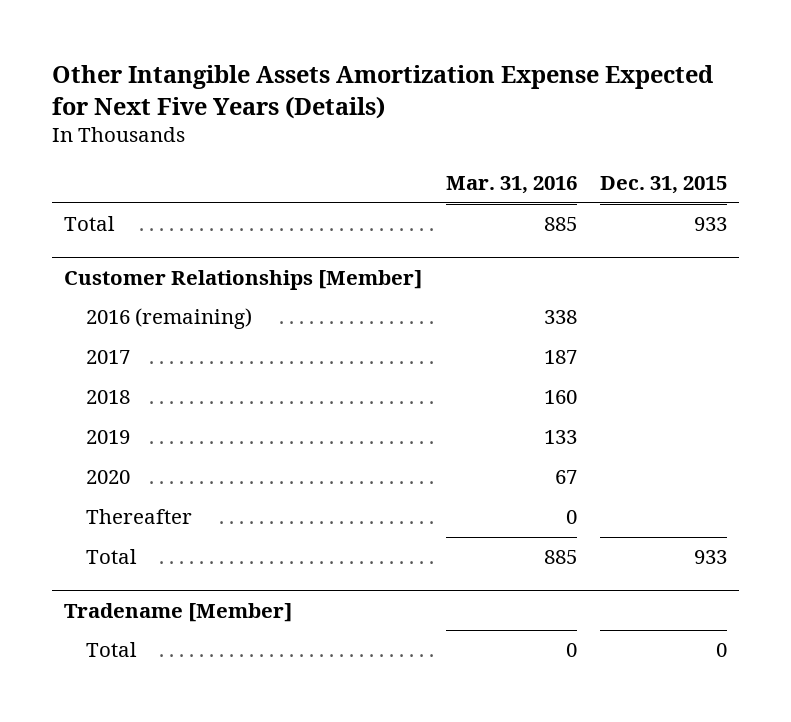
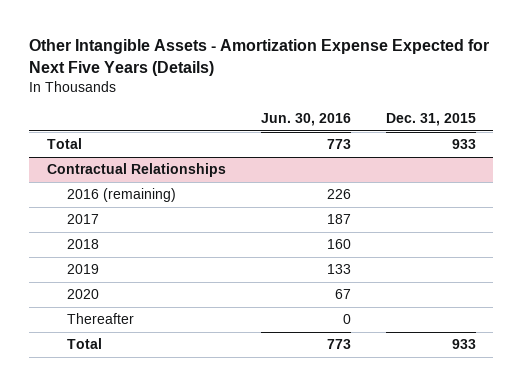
- Other Intangible Assets Amortization Expense Expected for Next Five Years (Details)
+ Other Intangible Assets - Amortization Expense Expected for Next Five Years (Details)
- | Mar. 31, 2016 | Dec. 31, 2015
+ | Jun. 30, 2016 | Dec. 31, 2015
- Customer Relationships [Member]
+ Contractual Relationships
- Tradename [Member]
- Total | 0 | 0

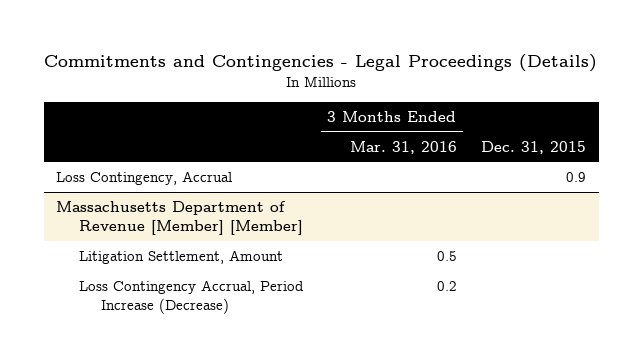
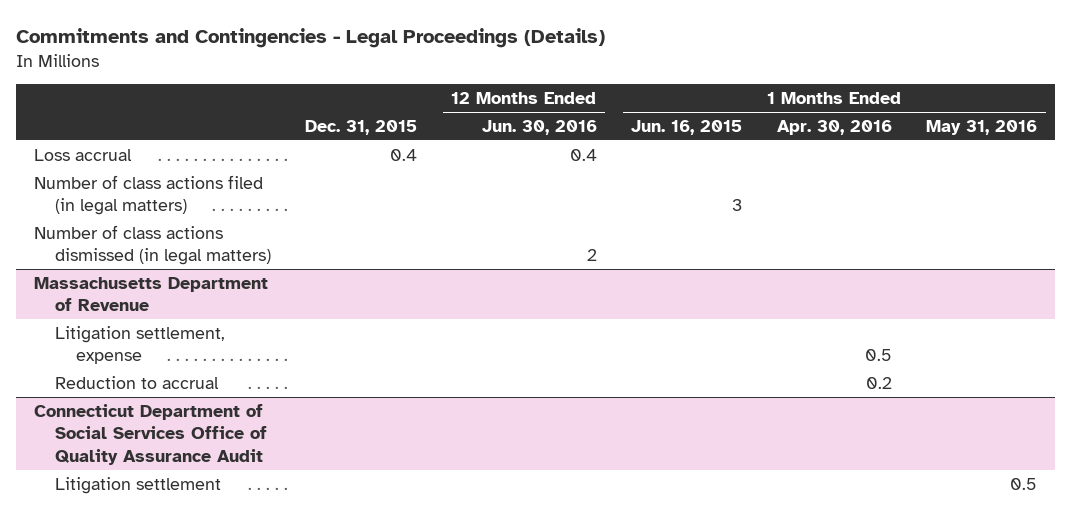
- | 3 Months Ended Mar. 31, 2016 | Dec. 31, 2015
+ | Dec. 31, 2015 | 12 Months Ended Jun. 30, 2016 | 1 Months Ended Jun. 16, 2015 | 1 Months Ended Apr. 30, 2016 | 1 Months Ended May 31, 2016
- Loss Contingency, Accrual | | 0.9
- Massachusetts Department of Revenue [Member] [Member]
- Litigation Settlement, Amount | 0.5 |
- Loss Contingency Accrual, Period Increase (Decrease) | 0.2 |
+ Loss accrual | 0.4 | 0.4 | | |
+ Number of class actions filed (in legal matters) | | | 3 | |
+ Number of class actions dismissed (in legal matters) | | 2 | | |
+ Massachusetts Department of Revenue
+ Litigation settlement, expense | | | | 0.5 |
+ Reduction to accrual | | | | 0.2 |
+ Connecticut Department of Social Services Office of Quality Assurance Audit
+ Litigation settlement | | | | | 0.5

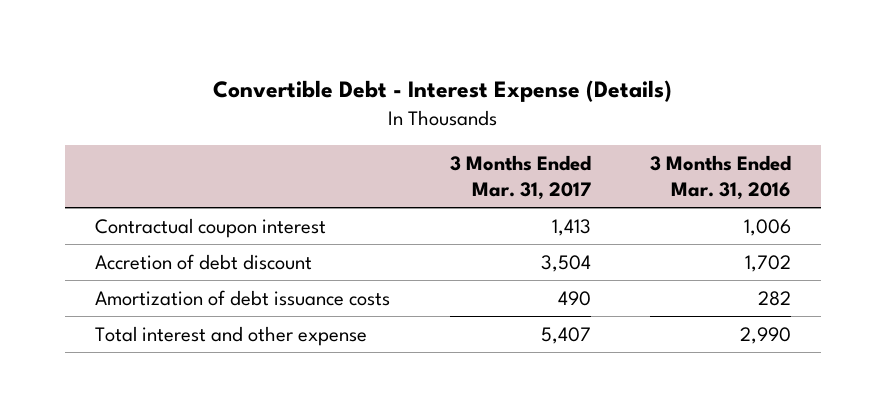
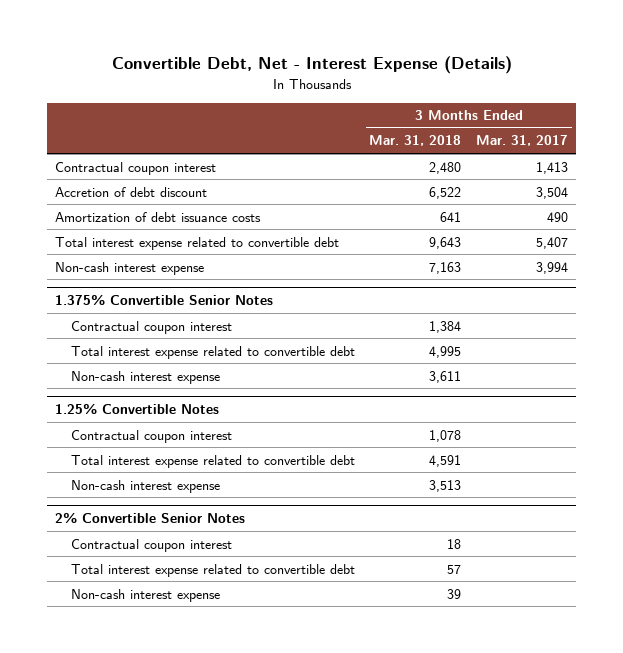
- Convertible Debt - Interest Expense (Details)
+ Convertible Debt, Net - Interest Expense (Details)
- | 3 Months Ended Mar. 31, 2017 | 3 Months Ended Mar. 31, 2016
+ | 3 Months Ended Mar. 31, 2018 | 3 Months Ended Mar. 31, 2017
- Total interest and other expense | 5,407 | 2,990
+ Total interest expense related to convertible debt | 9,643 | 5,407
+ Non-cash interest expense | 7,163 | 3,994
+ 1.375% Convertible Senior Notes
+ Contractual coupon interest | 1,384 |
+ Total interest expense related to convertible debt | 4,995 |
+ Non-cash interest expense | 3,611 |
+ 1.25% Convertible Notes
+ Contractual coupon interest | 1,078 |
+ Total interest expense related to convertible debt | 4,591 |
+ Non-cash interest expense | 3,513 |
+ 2% Convertible Senior Notes
+ Contractual coupon interest | 18 |
+ Total interest expense related to convertible debt | 57 |
+ Non-cash interest expense | 39 |

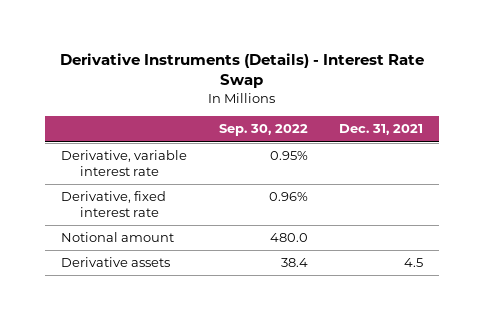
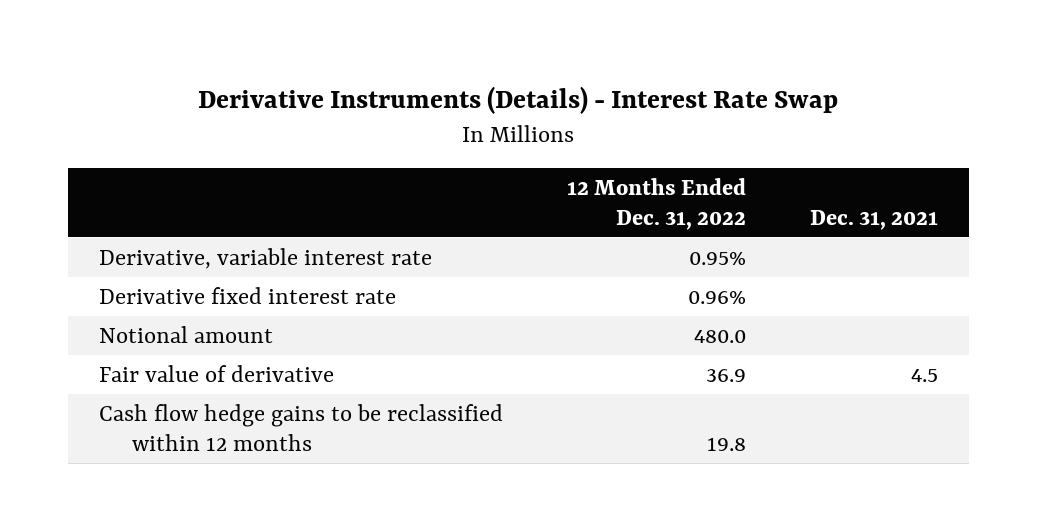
- | Sep. 30, 2022 | Dec. 31, 2021
+ | 12 Months Ended Dec. 31, 2022 | Dec. 31, 2021
- Derivative, fixed interest rate | 0.96% |
+ Derivative fixed interest rate | 0.96% |
- Derivative assets | 38.4 | 4.5
+ Fair value of derivative | 36.9 | 4.5
+ Cash flow hedge gains to be reclassified within 12 months | 19.8 |

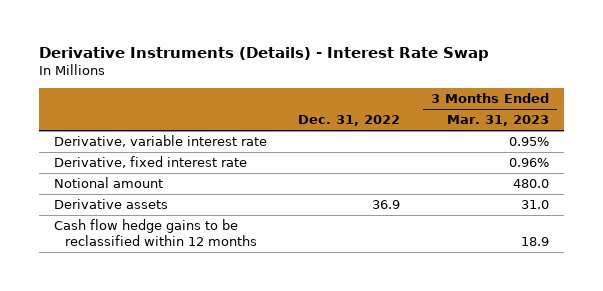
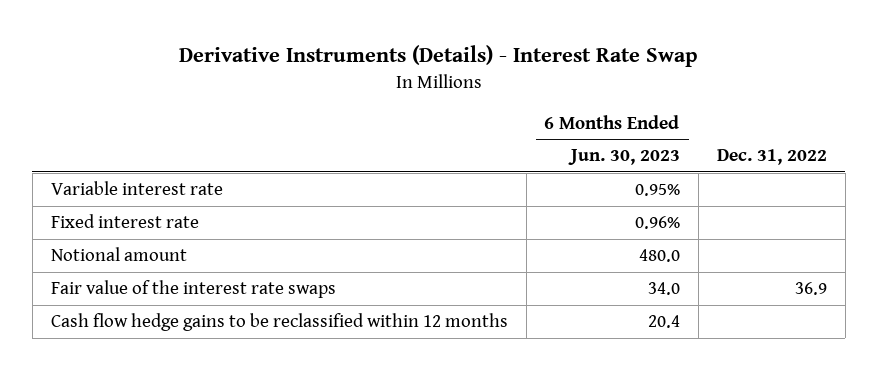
- | Dec. 31, 2022 | 3 Months Ended Mar. 31, 2023
+ | 6 Months Ended Jun. 30, 2023 | Dec. 31, 2022
- Derivative, variable interest rate | | 0.95%
- Derivative, fixed interest rate | | 0.96%
+ Variable interest rate | 0.95% |
+ Fixed interest rate | 0.96% |
- Derivative assets | 36.9 | 31.0
+ Fair value of the interest rate swaps | 34.0 | 36.9

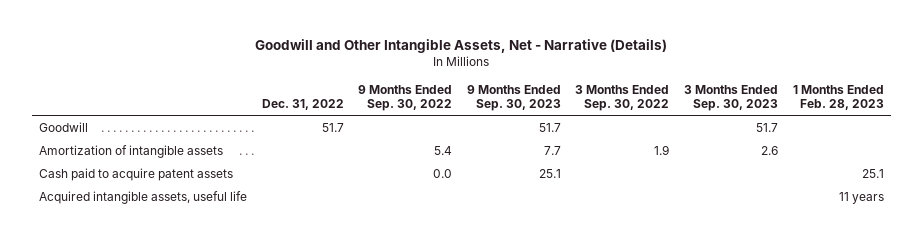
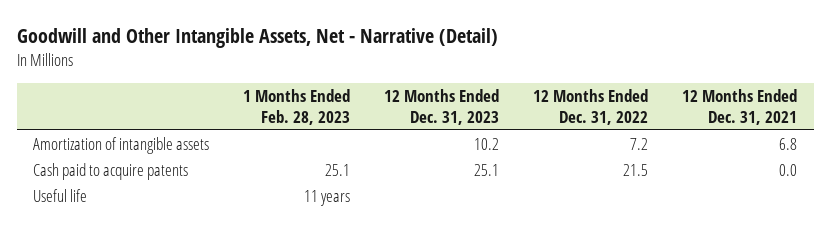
- Goodwill and Other Intangible Assets, Net - Narrative (Details)
+ Goodwill and Other Intangible Assets, Net - Narrative (Detail)
- | Dec. 31, 2022 | 9 Months Ended Sep. 30, 2022 | 9 Months Ended Sep. 30, 2023 | 3 Months Ended Sep. 30, 2022 | 3 Months Ended Sep. 30, 2023 | 1 Months Ended Feb. 28, 2023
+ | 1 Months Ended Feb. 28, 2023 | 12 Months Ended Dec. 31, 2023 | 12 Months Ended Dec. 31, 2022 | 12 Months Ended Dec. 31, 2021
- Goodwill | 51.7 | | 51.7 | | 51.7 |
- Cash paid to acquire patent assets | | 0.0 | 25.1 | | | 25.1
- Acquired intangible assets, useful life | | | | | | 11 years
+ Cash paid to acquire patents | 25.1 | 25.1 | 21.5 | 0.0
+ Useful life | 11 years | | |

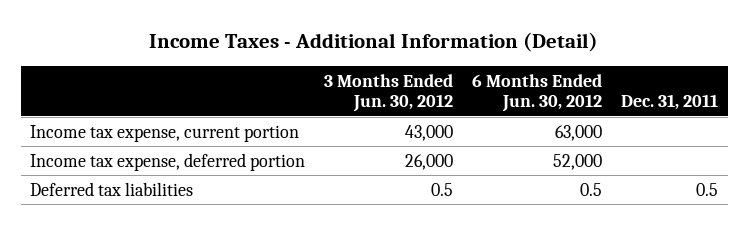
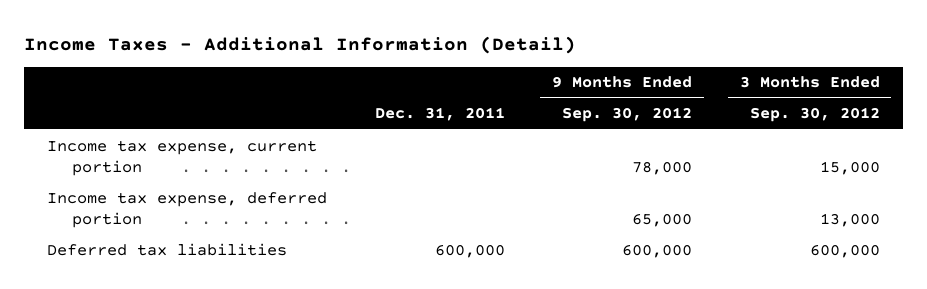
- | 3 Months Ended Jun. 30, 2012 | 6 Months Ended Jun. 30, 2012 | Dec. 31, 2011
+ | Dec. 31, 2011 | 9 Months Ended Sep. 30, 2012 | 3 Months Ended Sep. 30, 2012
- Deferred tax liabilities | 0.5 | 0.5 | 0.5
+ Deferred tax liabilities | 600,000 | 600,000 | 600,000

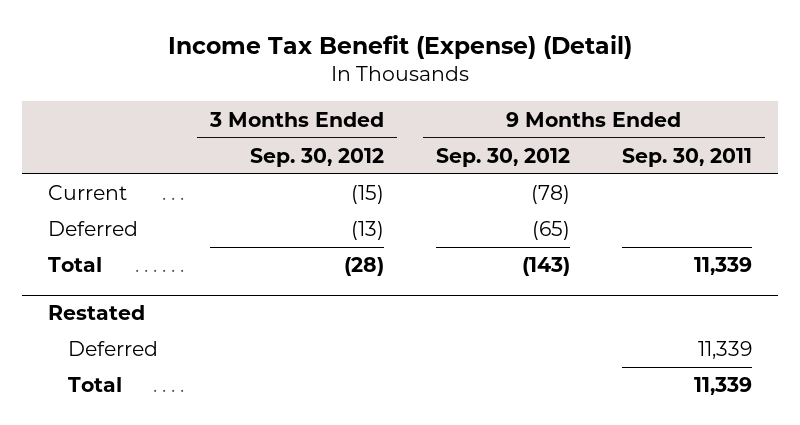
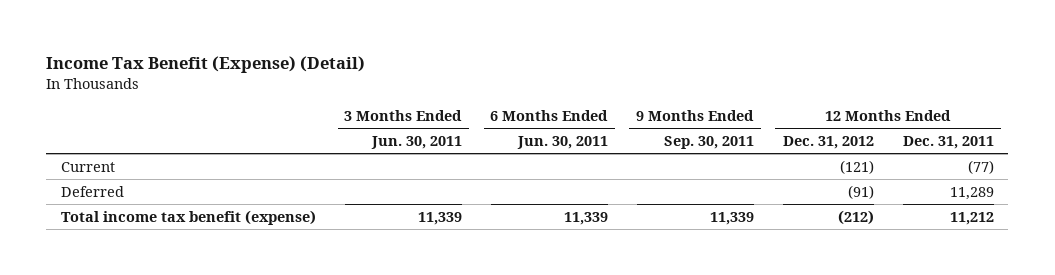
- | 3 Months Ended Sep. 30, 2012 | 9 Months Ended Sep. 30, 2012 | 9 Months Ended Sep. 30, 2011
+ | 3 Months Ended Jun. 30, 2011 | 6 Months Ended Jun. 30, 2011 | 9 Months Ended Sep. 30, 2011 | 12 Months Ended Dec. 31, 2012 | 12 Months Ended Dec. 31, 2011
- Total | (28) | (143) | 11,339
- Restated
- Deferred | | | 11,339
- Total | | | 11,339
+ Total income tax benefit (expense) | 11,339 | 11,339 | 11,339 | (212) | 11,212

